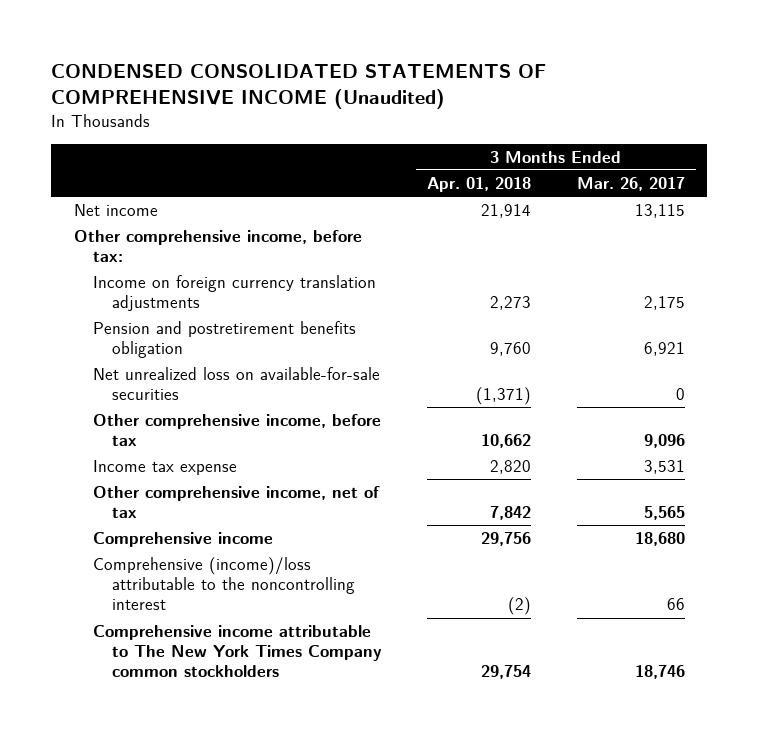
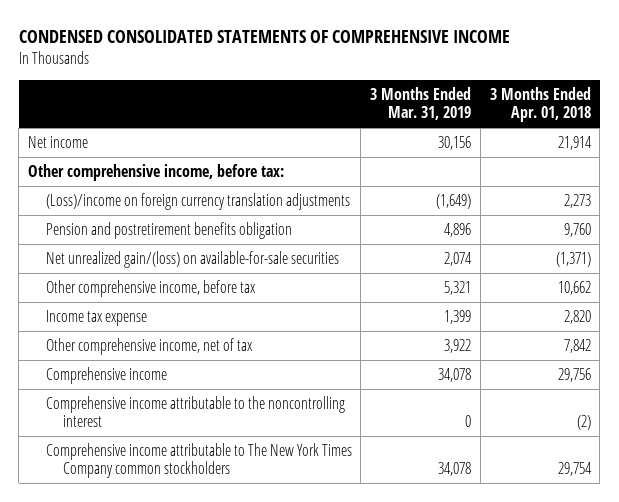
- CONDENSED CONSOLIDATED STATEMENTS OF COMPREHENSIVE INCOME (Unaudited)
+ CONDENSED CONSOLIDATED STATEMENTS OF COMPREHENSIVE INCOME
- | 3 Months Ended Apr. 01, 2018 | 3 Months Ended Mar. 26, 2017
+ | 3 Months Ended Mar. 31, 2019 | 3 Months Ended Apr. 01, 2018
- Income on foreign currency translation adjustments | 2,273 | 2,175
+ (Loss)/income on foreign currency translation adjustments | (1,649) | 2,273
- Net unrealized loss on available-for-sale securities | (1,371) | 0
+ Net unrealized gain/(loss) on available-for-sale securities | 2,074 | (1,371)
- Comprehensive (income)/loss attributable to the noncontrolling interest | (2) | 66
+ Comprehensive income attributable to the noncontrolling interest | 0 | (2)

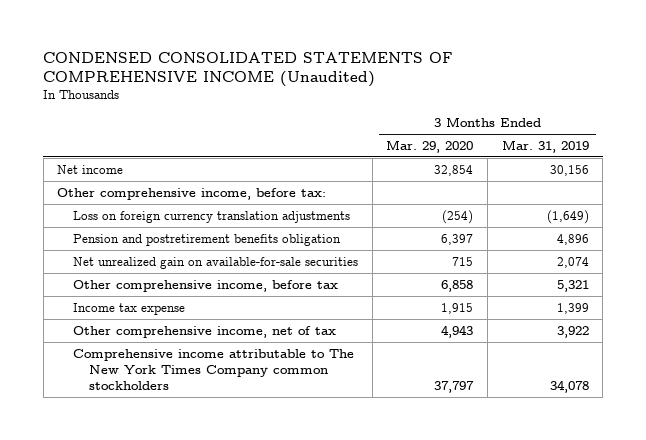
- CONDENSED CONSOLIDATED STATEMENTS OF COMPREHENSIVE INCOME
+ CONDENSED CONSOLIDATED STATEMENTS OF COMPREHENSIVE INCOME (Unaudited)
- | 3 Months Ended Mar. 31, 2019 | 3 Months Ended Apr. 01, 2018
+ | 3 Months Ended Mar. 29, 2020 | 3 Months Ended Mar. 31, 2019
- (Loss)/income on foreign currency translation adjustments | (1,649) | 2,273
+ Loss on foreign currency translation adjustments | (254) | (1,649)
- Net unrealized gain/(loss) on available-for-sale securities | 2,074 | (1,371)
+ Net unrealized gain on available-for-sale securities | 715 | 2,074
- Comprehensive income | 34,078 | 29,756
- Comprehensive income attributable to the noncontrolling interest | 0 | (2)

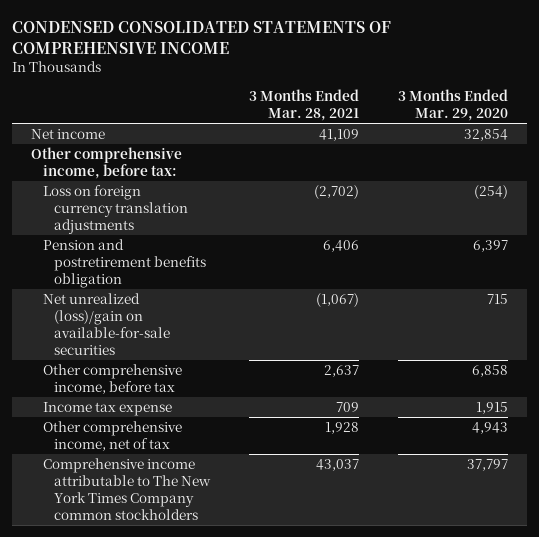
- CONDENSED CONSOLIDATED STATEMENTS OF COMPREHENSIVE INCOME (Unaudited)
+ CONDENSED CONSOLIDATED STATEMENTS OF COMPREHENSIVE INCOME
- | 3 Months Ended Mar. 29, 2020 | 3 Months Ended Mar. 31, 2019
+ | 3 Months Ended Mar. 28, 2021 | 3 Months Ended Mar. 29, 2020
- Net unrealized gain on available-for-sale securities | 715 | 2,074
+ Net unrealized (loss)/gain on available-for-sale securities | (1,067) | 715

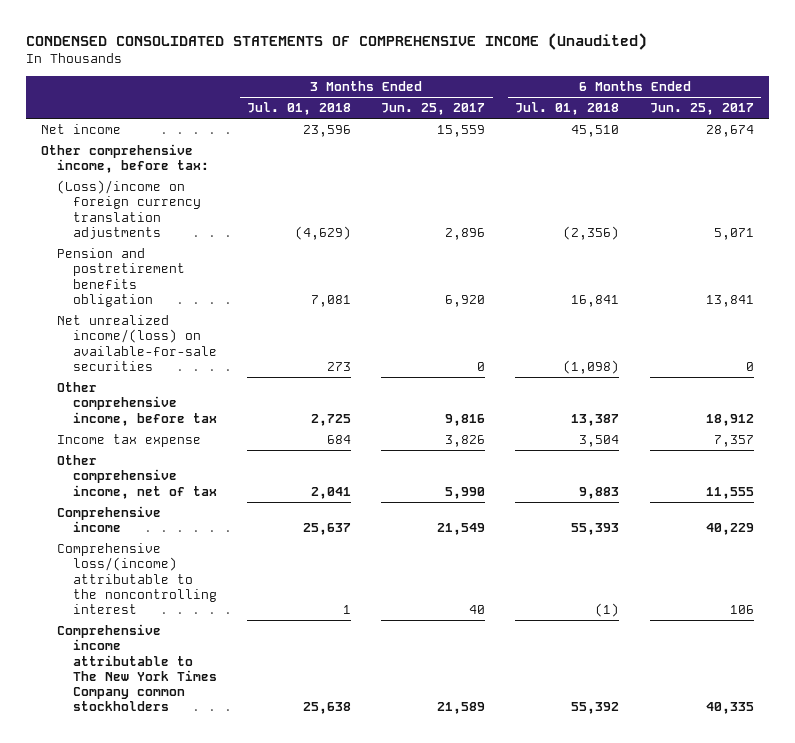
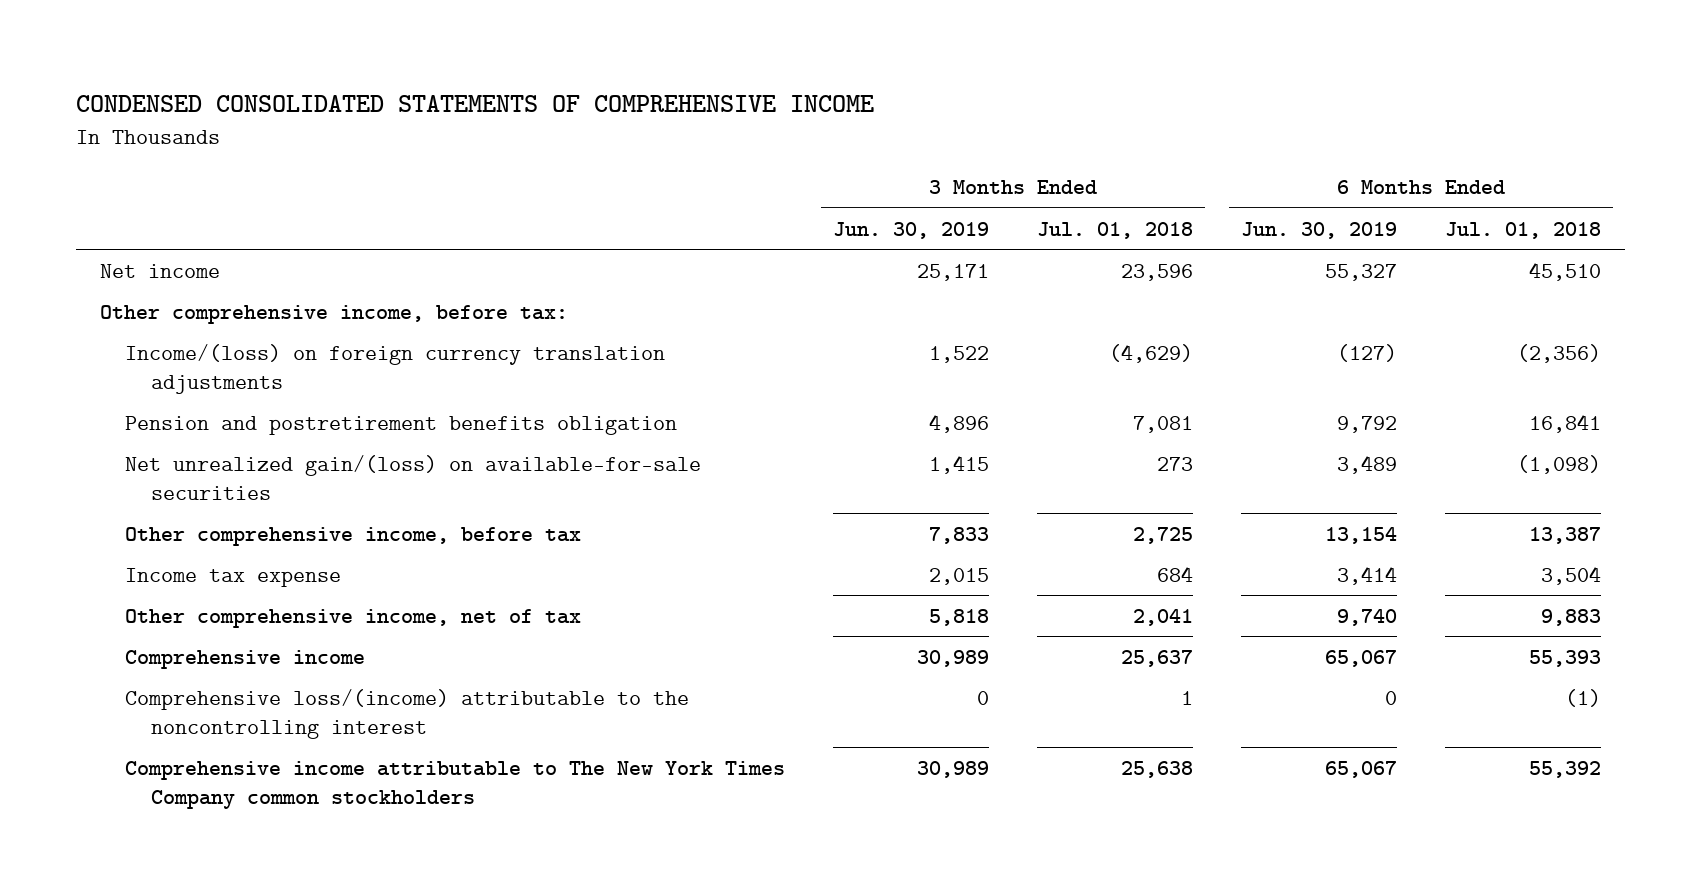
- CONDENSED CONSOLIDATED STATEMENTS OF COMPREHENSIVE INCOME (Unaudited)
+ CONDENSED CONSOLIDATED STATEMENTS OF COMPREHENSIVE INCOME
- | 3 Months Ended Jul. 01, 2018 | 3 Months Ended Jun. 25, 2017 | 6 Months Ended Jul. 01, 2018 | 6 Months Ended Jun. 25, 2017
+ | 3 Months Ended Jun. 30, 2019 | 3 Months Ended Jul. 01, 2018 | 6 Months Ended Jun. 30, 2019 | 6 Months Ended Jul. 01, 2018
- (Loss)/income on foreign currency translation adjustments | (4,629) | 2,896 | (2,356) | 5,071
+ Income/(loss) on foreign currency translation adjustments | 1,522 | (4,629) | (127) | (2,356)
- Net unrealized income/(loss) on available-for-sale securities | 273 | 0 | (1,098) | 0
+ Net unrealized gain/(loss) on available-for-sale securities | 1,415 | 273 | 3,489 | (1,098)

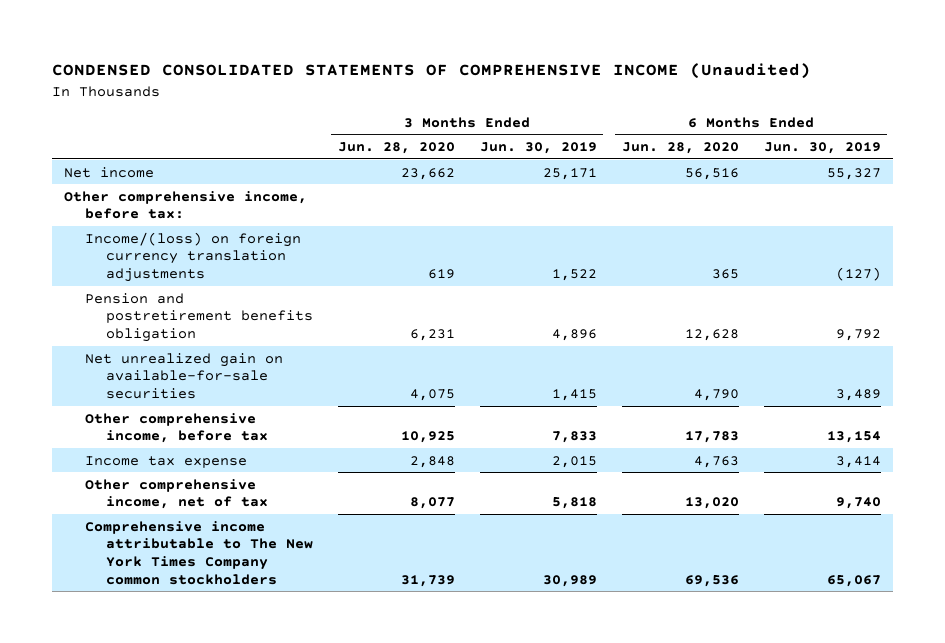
- CONDENSED CONSOLIDATED STATEMENTS OF COMPREHENSIVE INCOME
+ CONDENSED CONSOLIDATED STATEMENTS OF COMPREHENSIVE INCOME (Unaudited)
- | 3 Months Ended Jun. 30, 2019 | 3 Months Ended Jul. 01, 2018 | 6 Months Ended Jun. 30, 2019 | 6 Months Ended Jul. 01, 2018
+ | 3 Months Ended Jun. 28, 2020 | 3 Months Ended Jun. 30, 2019 | 6 Months Ended Jun. 28, 2020 | 6 Months Ended Jun. 30, 2019
- Net unrealized gain/(loss) on available-for-sale securities | 1,415 | 273 | 3,489 | (1,098)
+ Net unrealized gain on available-for-sale securities | 4,075 | 1,415 | 4,790 | 3,489
- Comprehensive income | 30,989 | 25,637 | 65,067 | 55,393
- Comprehensive loss/(income) attributable to the noncontrolling interest | 0 | 1 | 0 | (1)

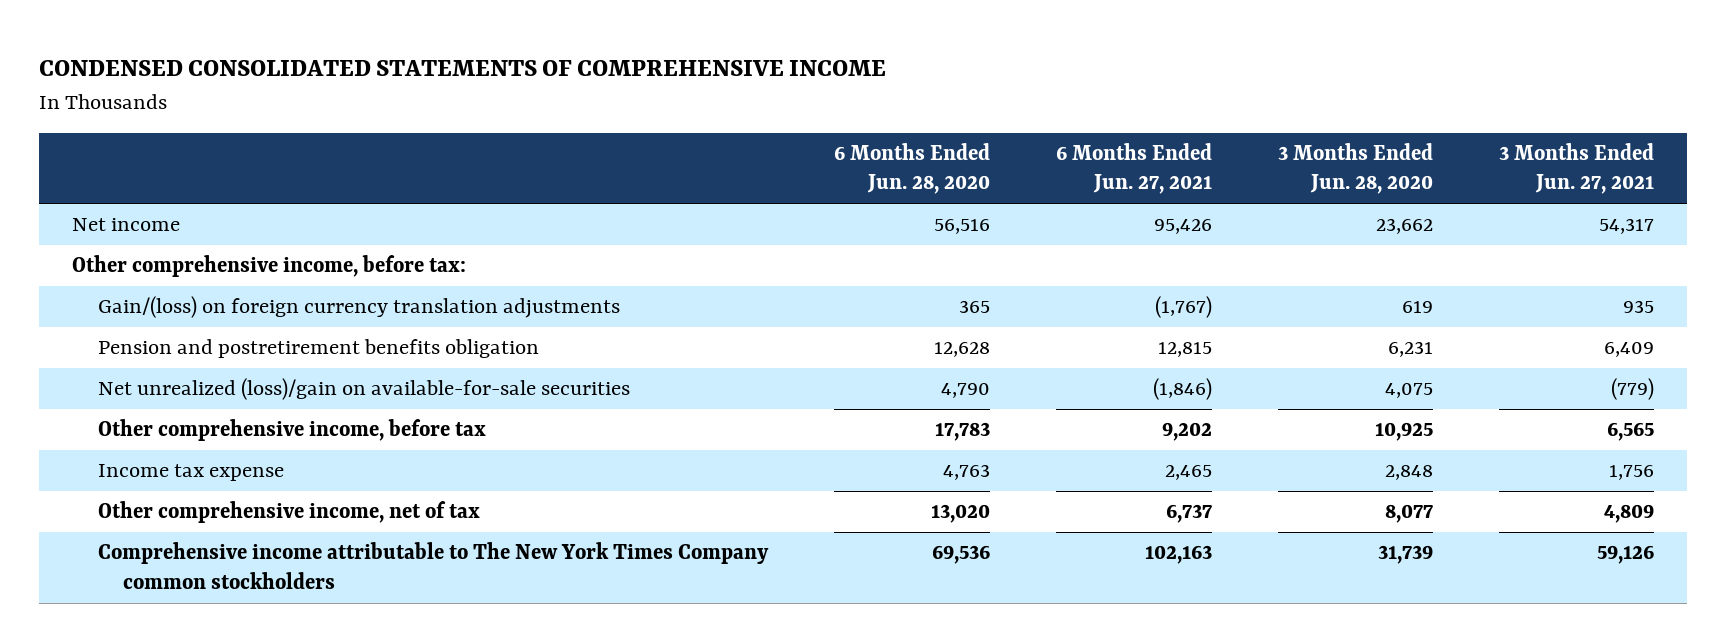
- CONDENSED CONSOLIDATED STATEMENTS OF COMPREHENSIVE INCOME (Unaudited)
+ CONDENSED CONSOLIDATED STATEMENTS OF COMPREHENSIVE INCOME
- | 3 Months Ended Jun. 28, 2020 | 3 Months Ended Jun. 30, 2019 | 6 Months Ended Jun. 28, 2020 | 6 Months Ended Jun. 30, 2019
+ | 6 Months Ended Jun. 28, 2020 | 6 Months Ended Jun. 27, 2021 | 3 Months Ended Jun. 28, 2020 | 3 Months Ended Jun. 27, 2021
- Income/(loss) on foreign currency translation adjustments | 619 | 1,522 | 365 | (127)
+ Gain/(loss) on foreign currency translation adjustments | 365 | (1,767) | 619 | 935
- Net unrealized gain on available-for-sale securities | 4,075 | 1,415 | 4,790 | 3,489
+ Net unrealized (loss)/gain on available-for-sale securities | 4,790 | (1,846) | 4,075 | (779)

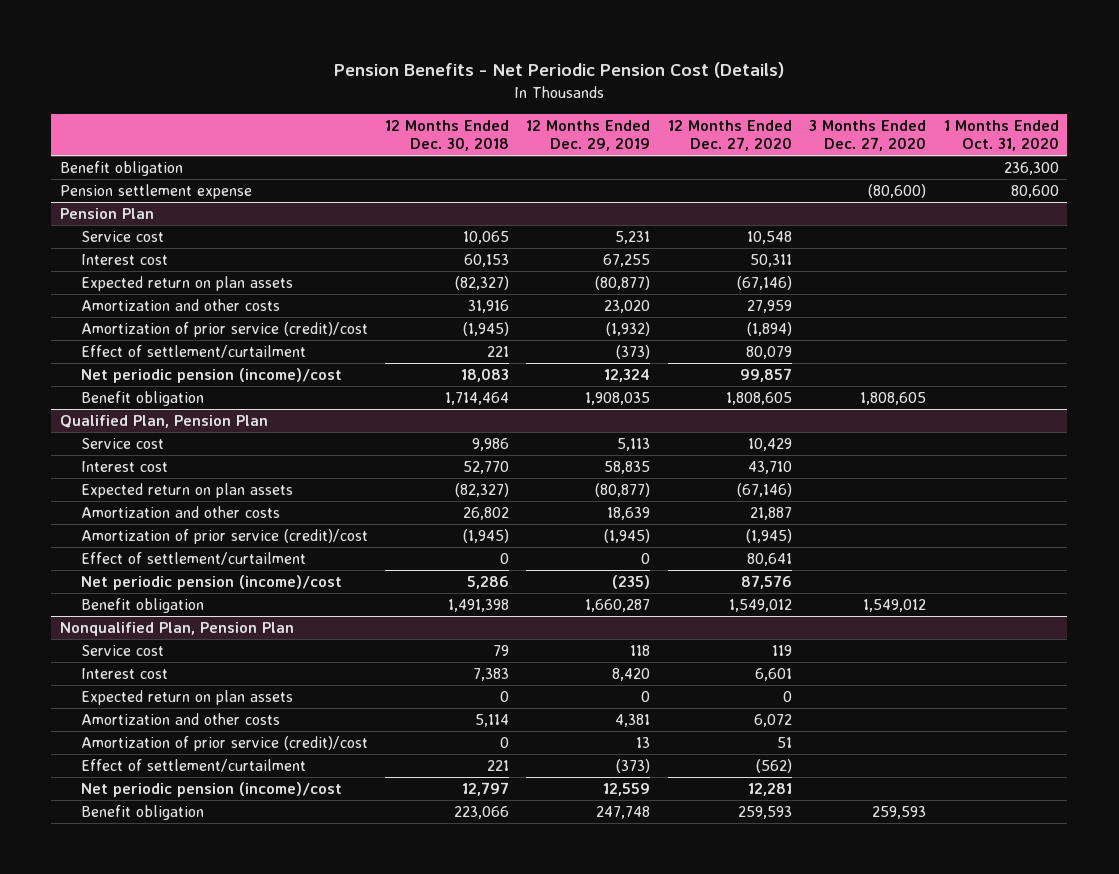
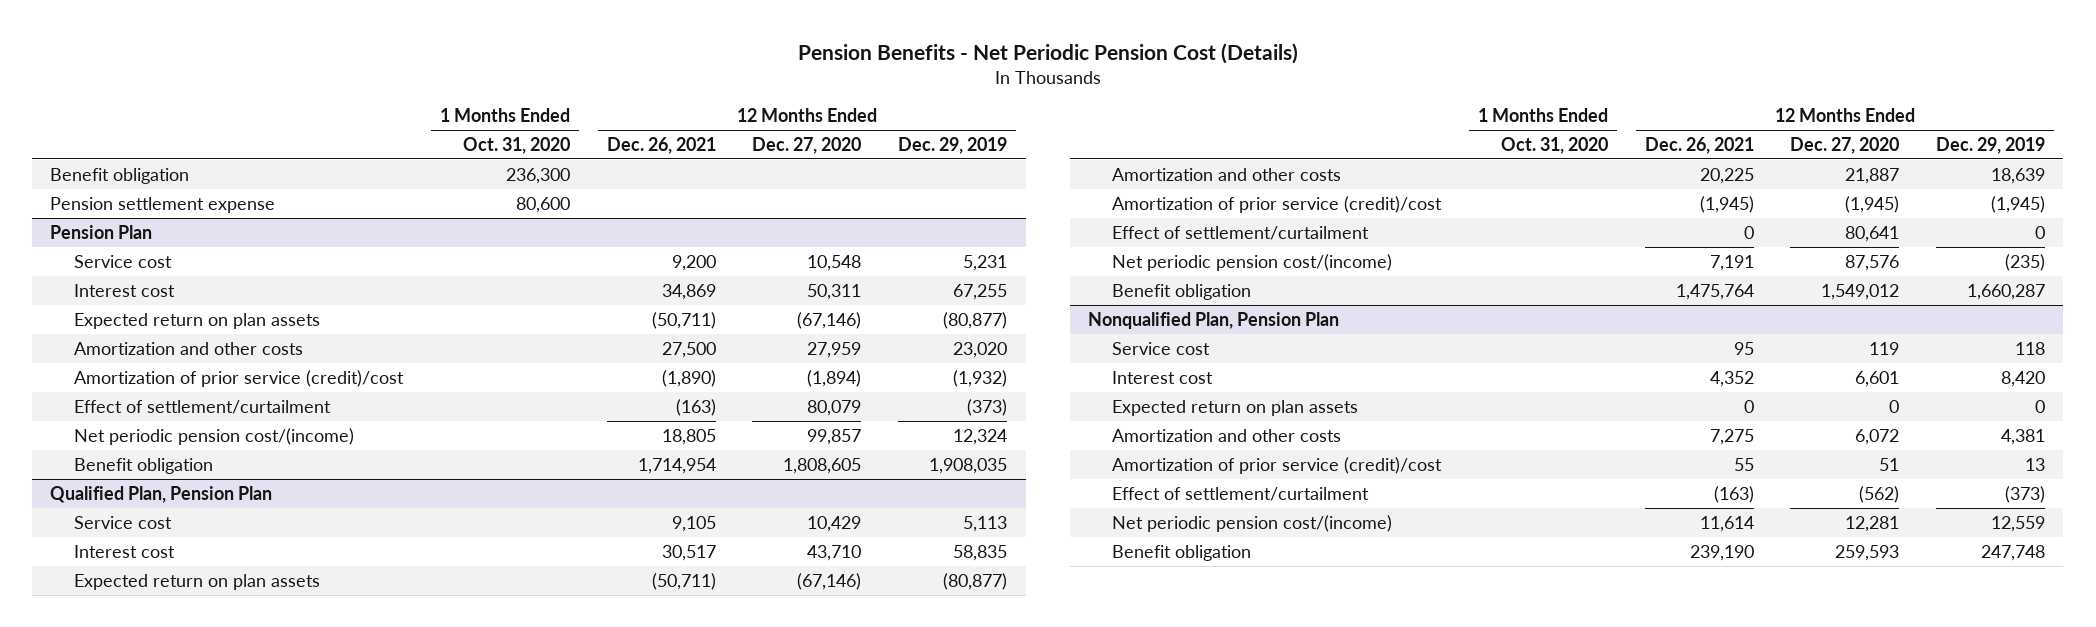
- | 12 Months Ended Dec. 30, 2018 | 12 Months Ended Dec. 29, 2019 | 12 Months Ended Dec. 27, 2020 | 3 Months Ended Dec. 27, 2020 | 1 Months Ended Oct. 31, 2020
+ | 1 Months Ended Oct. 31, 2020 | 12 Months Ended Dec. 26, 2021 | 12 Months Ended Dec. 27, 2020 | 12 Months Ended Dec. 29, 2019
@ Pension Plan
- Net periodic pension (income)/cost | 18,083 | 12,324 | 99,857 | |
+ Net periodic pension cost/(income) | | 18,805 | 99,857 | 12,324
@ Qualified Plan, Pension Plan
- Net periodic pension (income)/cost | 5,286 | (235) | 87,576 | |
+ Net periodic pension cost/(income) | | 7,191 | 87,576 | (235)
@ Nonqualified Plan, Pension Plan
- Net periodic pension (income)/cost | 12,797 | 12,559 | 12,281 | |
+ Net periodic pension cost/(income) | | 11,614 | 12,281 | 12,559

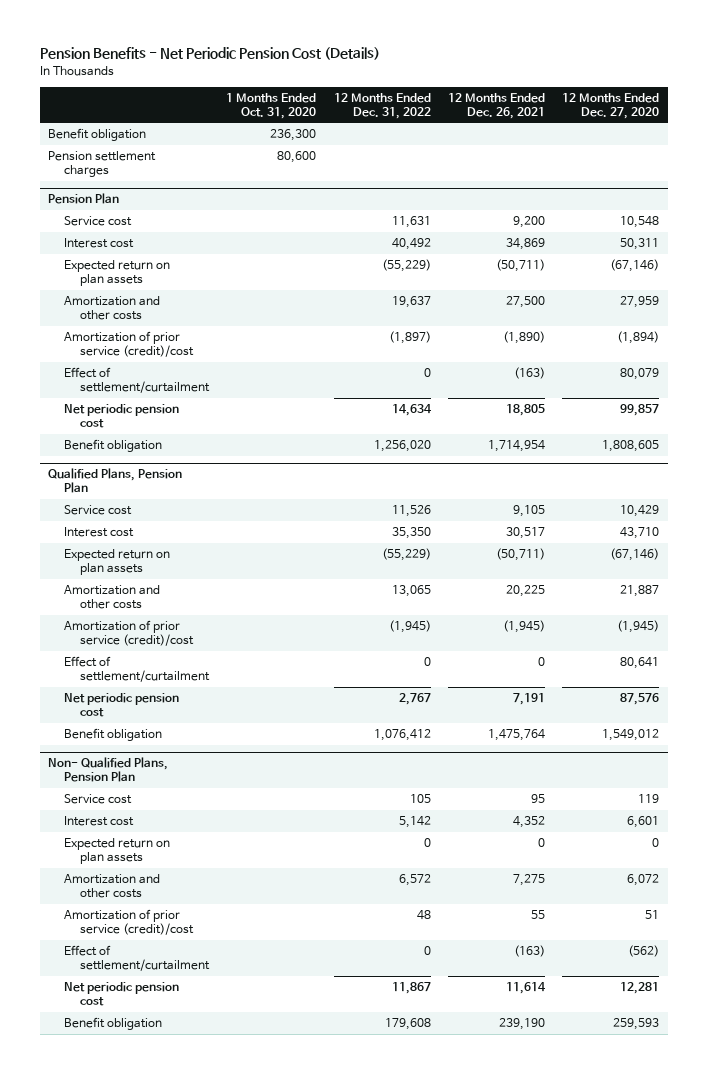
- | 1 Months Ended Oct. 31, 2020 | 12 Months Ended Dec. 26, 2021 | 12 Months Ended Dec. 27, 2020 | 12 Months Ended Dec. 29, 2019
+ | 1 Months Ended Oct. 31, 2020 | 12 Months Ended Dec. 31, 2022 | 12 Months Ended Dec. 26, 2021 | 12 Months Ended Dec. 27, 2020
- Pension settlement expense | 80,600 | | |
+ Pension settlement charges | 80,600 | | |
@ Pension Plan
- Net periodic pension cost/(income) | | 18,805 | 99,857 | 12,324
+ Net periodic pension cost | | 14,634 | 18,805 | 99,857
- Qualified Plan, Pension Plan
+ Qualified Plans, Pension Plan
- Net periodic pension cost/(income) | | 7,191 | 87,576 | (235)
+ Net periodic pension cost | | 2,767 | 7,191 | 87,576
- Nonqualified Plan, Pension Plan
+ Non- Qualified Plans, Pension Plan
- Net periodic pension cost/(income) | | 11,614 | 12,281 | 12,559
+ Net periodic pension cost | | 11,867 | 11,614 | 12,281

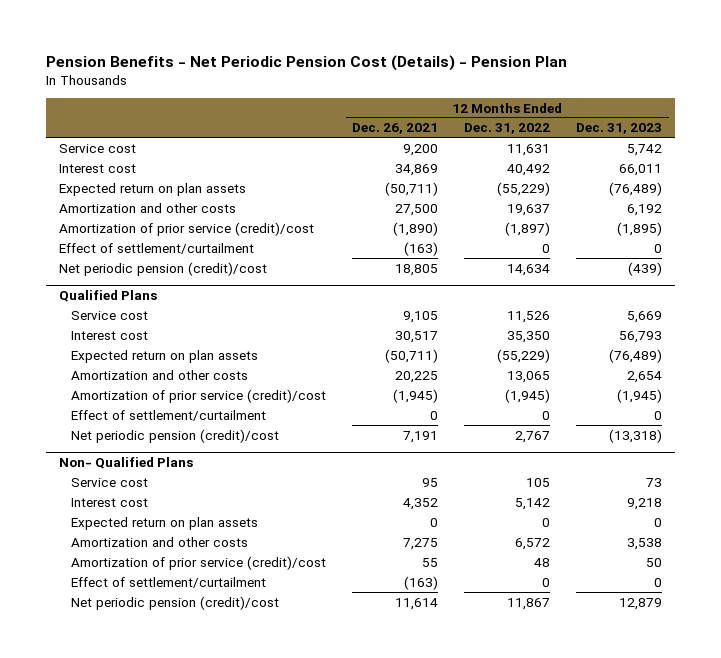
- Pension Benefits - Net Periodic Pension Cost (Details)
+ Pension Benefits - Net Periodic Pension Cost (Details) - Pension Plan
- | 1 Months Ended Oct. 31, 2020 | 12 Months Ended Dec. 31, 2022 | 12 Months Ended Dec. 26, 2021 | 12 Months Ended Dec. 27, 2020
+ | 12 Months Ended Dec. 26, 2021 | 12 Months Ended Dec. 31, 2022 | 12 Months Ended Dec. 31, 2023
- Benefit obligation | 236,300 | | |
- Pension settlement charges | 80,600 | | |
- Pension Plan
- Net periodic pension cost | | 14,634 | 18,805 | 99,857
- Benefit obligation | | 1,256,020 | 1,714,954 | 1,808,605
- Qualified Plans, Pension Plan
+ Net periodic pension (credit)/cost | 18,805 | 14,634 | (439)
+ Qualified Plans
- Net periodic pension cost | | 2,767 | 7,191 | 87,576
- Benefit obligation | | 1,076,412 | 1,475,764 | 1,549,012
- Non- Qualified Plans, Pension Plan
+ Net periodic pension (credit)/cost | 7,191 | 2,767 | (13,318)
+ Non- Qualified Plans
- Net periodic pension cost | | 11,867 | 11,614 | 12,281
- Benefit obligation | | 179,608 | 239,190 | 259,593
+ Net periodic pension (credit)/cost | 11,614 | 11,867 | 12,879

